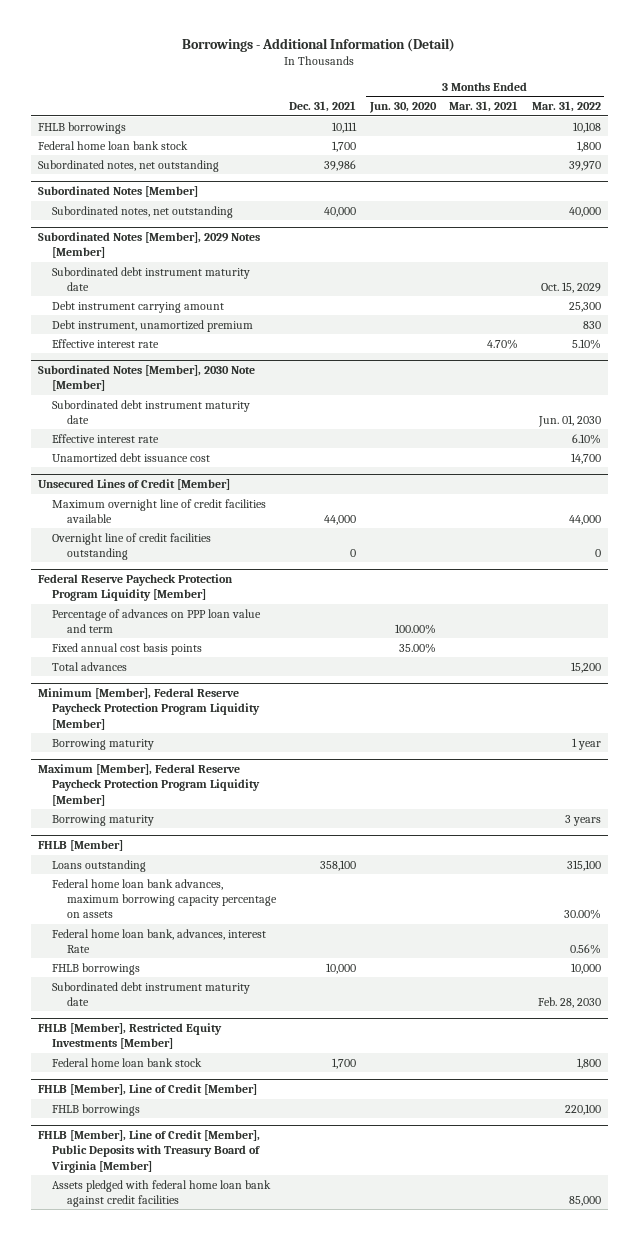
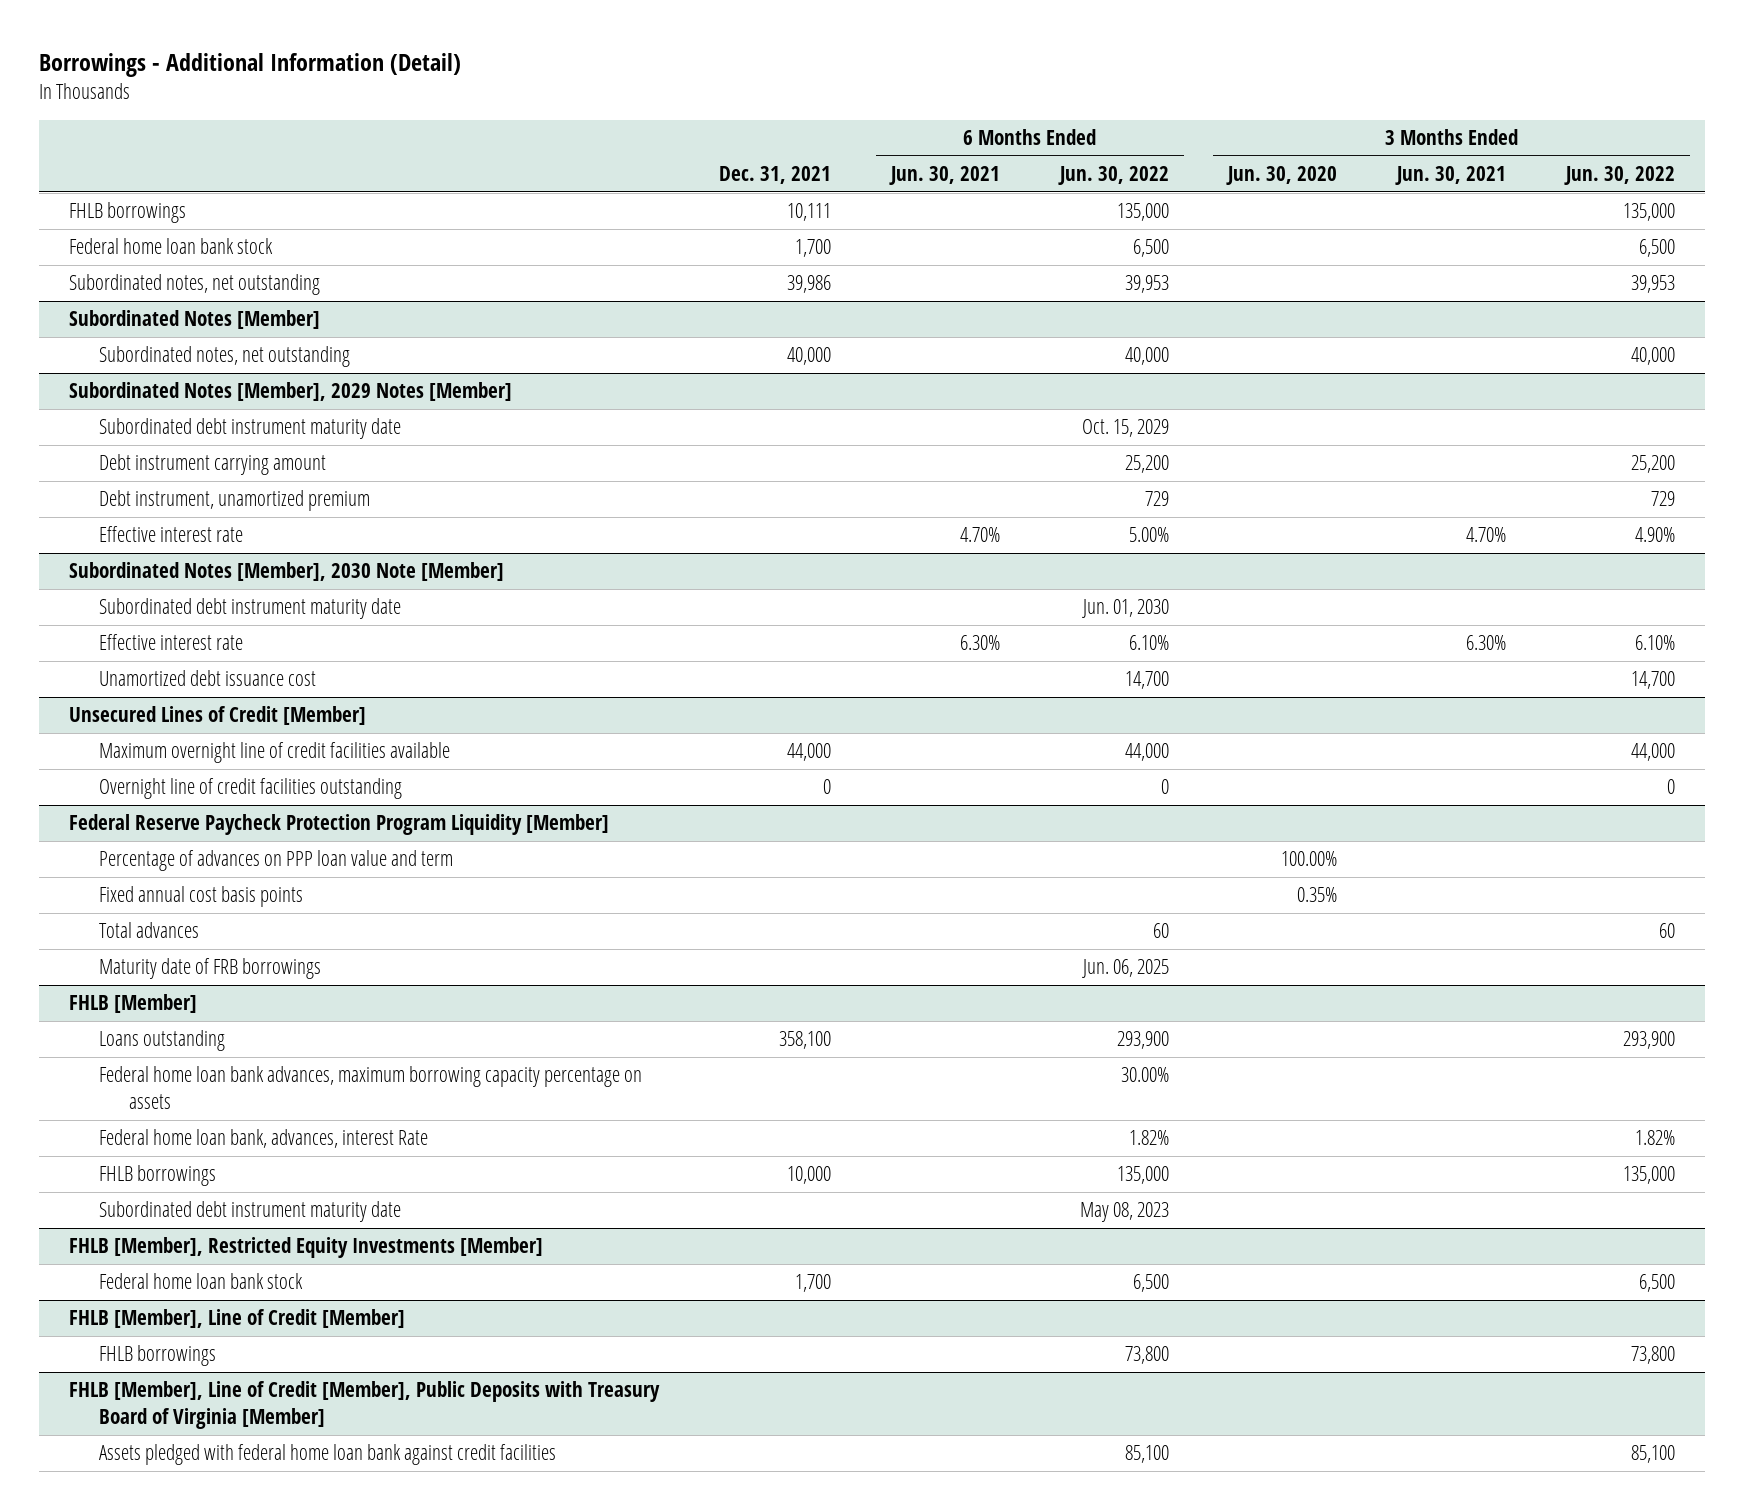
- | Dec. 31, 2021 | 3 Months Ended Jun. 30, 2020 | 3 Months Ended Mar. 31, 2021 | 3 Months Ended Mar. 31, 2022
+ | Dec. 31, 2021 | 6 Months Ended Jun. 30, 2021 | 6 Months Ended Jun. 30, 2022 | 3 Months Ended Jun. 30, 2020 | 3 Months Ended Jun. 30, 2021 | 3 Months Ended Jun. 30, 2022
@ Federal Reserve Paycheck Protection Program Liquidity [Member]
- Fixed annual cost basis points | | 35.00% | |
+ Fixed annual cost basis points | | | | 0.35% | |
- Minimum [Member], Federal Reserve Paycheck Protection Program Liquidity [Member]
- Borrowing maturity | | | | 1 year
- Maximum [Member], Federal Reserve Paycheck Protection Program Liquidity [Member]
- Borrowing maturity | | | | 3 years
@ Federal Reserve Paycheck Protection Program Liquidity [Member]
+ Maturity date of FRB borrowings | | | Jun. 06, 2025 | | |

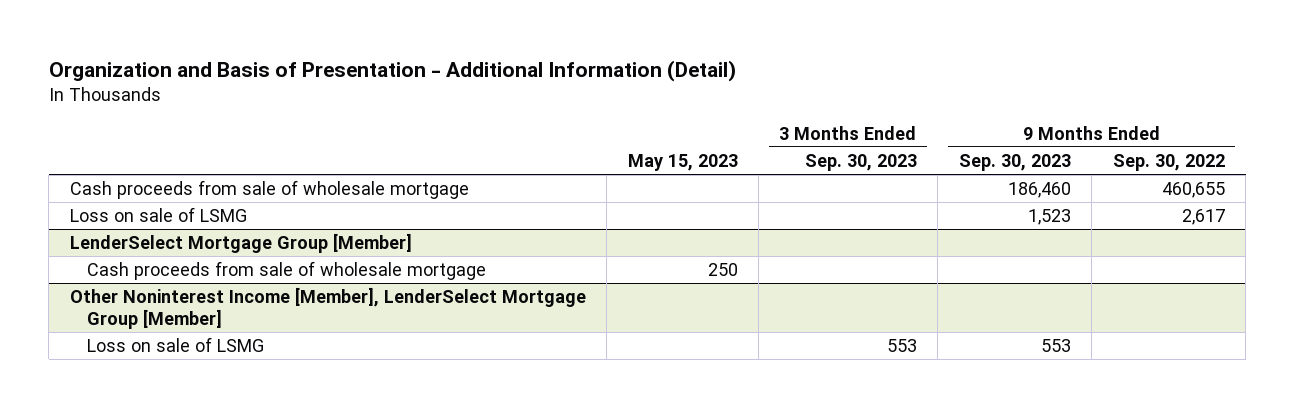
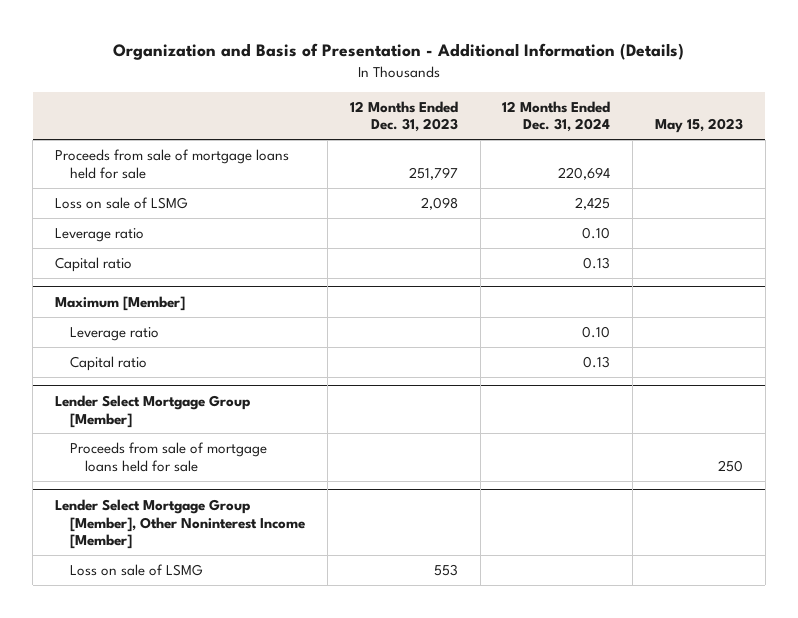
- Organization and Basis of Presentation - Additional Information (Detail)
+ Organization and Basis of Presentation - Additional Information (Details)
- | May 15, 2023 | 3 Months Ended Sep. 30, 2023 | 9 Months Ended Sep. 30, 2023 | 9 Months Ended Sep. 30, 2022
+ | 12 Months Ended Dec. 31, 2023 | 12 Months Ended Dec. 31, 2024 | May 15, 2023
- Cash proceeds from sale of wholesale mortgage | | | 186,460 | 460,655
+ Proceeds from sale of mortgage loans held for sale | 251,797 | 220,694 |
- LenderSelect Mortgage Group [Member]
- Cash proceeds from sale of wholesale mortgage | 250 | | |
- Other Noninterest Income [Member], LenderSelect Mortgage Group [Member]
+ Leverage ratio | | 0.10 |
+ Capital ratio | | 0.13 |
+ Maximum [Member]
+ Leverage ratio | | 0.10 |
+ Capital ratio | | 0.13 |
+ Lender Select Mortgage Group [Member]
+ Proceeds from sale of mortgage loans held for sale | | | 250
+ Lender Select Mortgage Group [Member], Other Noninterest Income [Member]

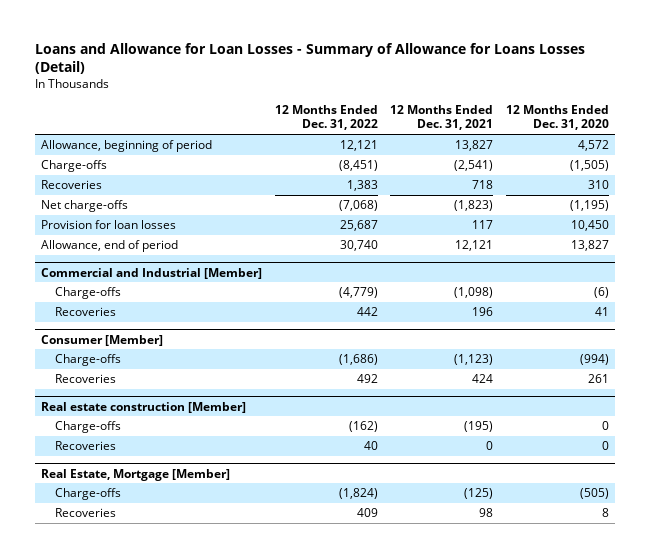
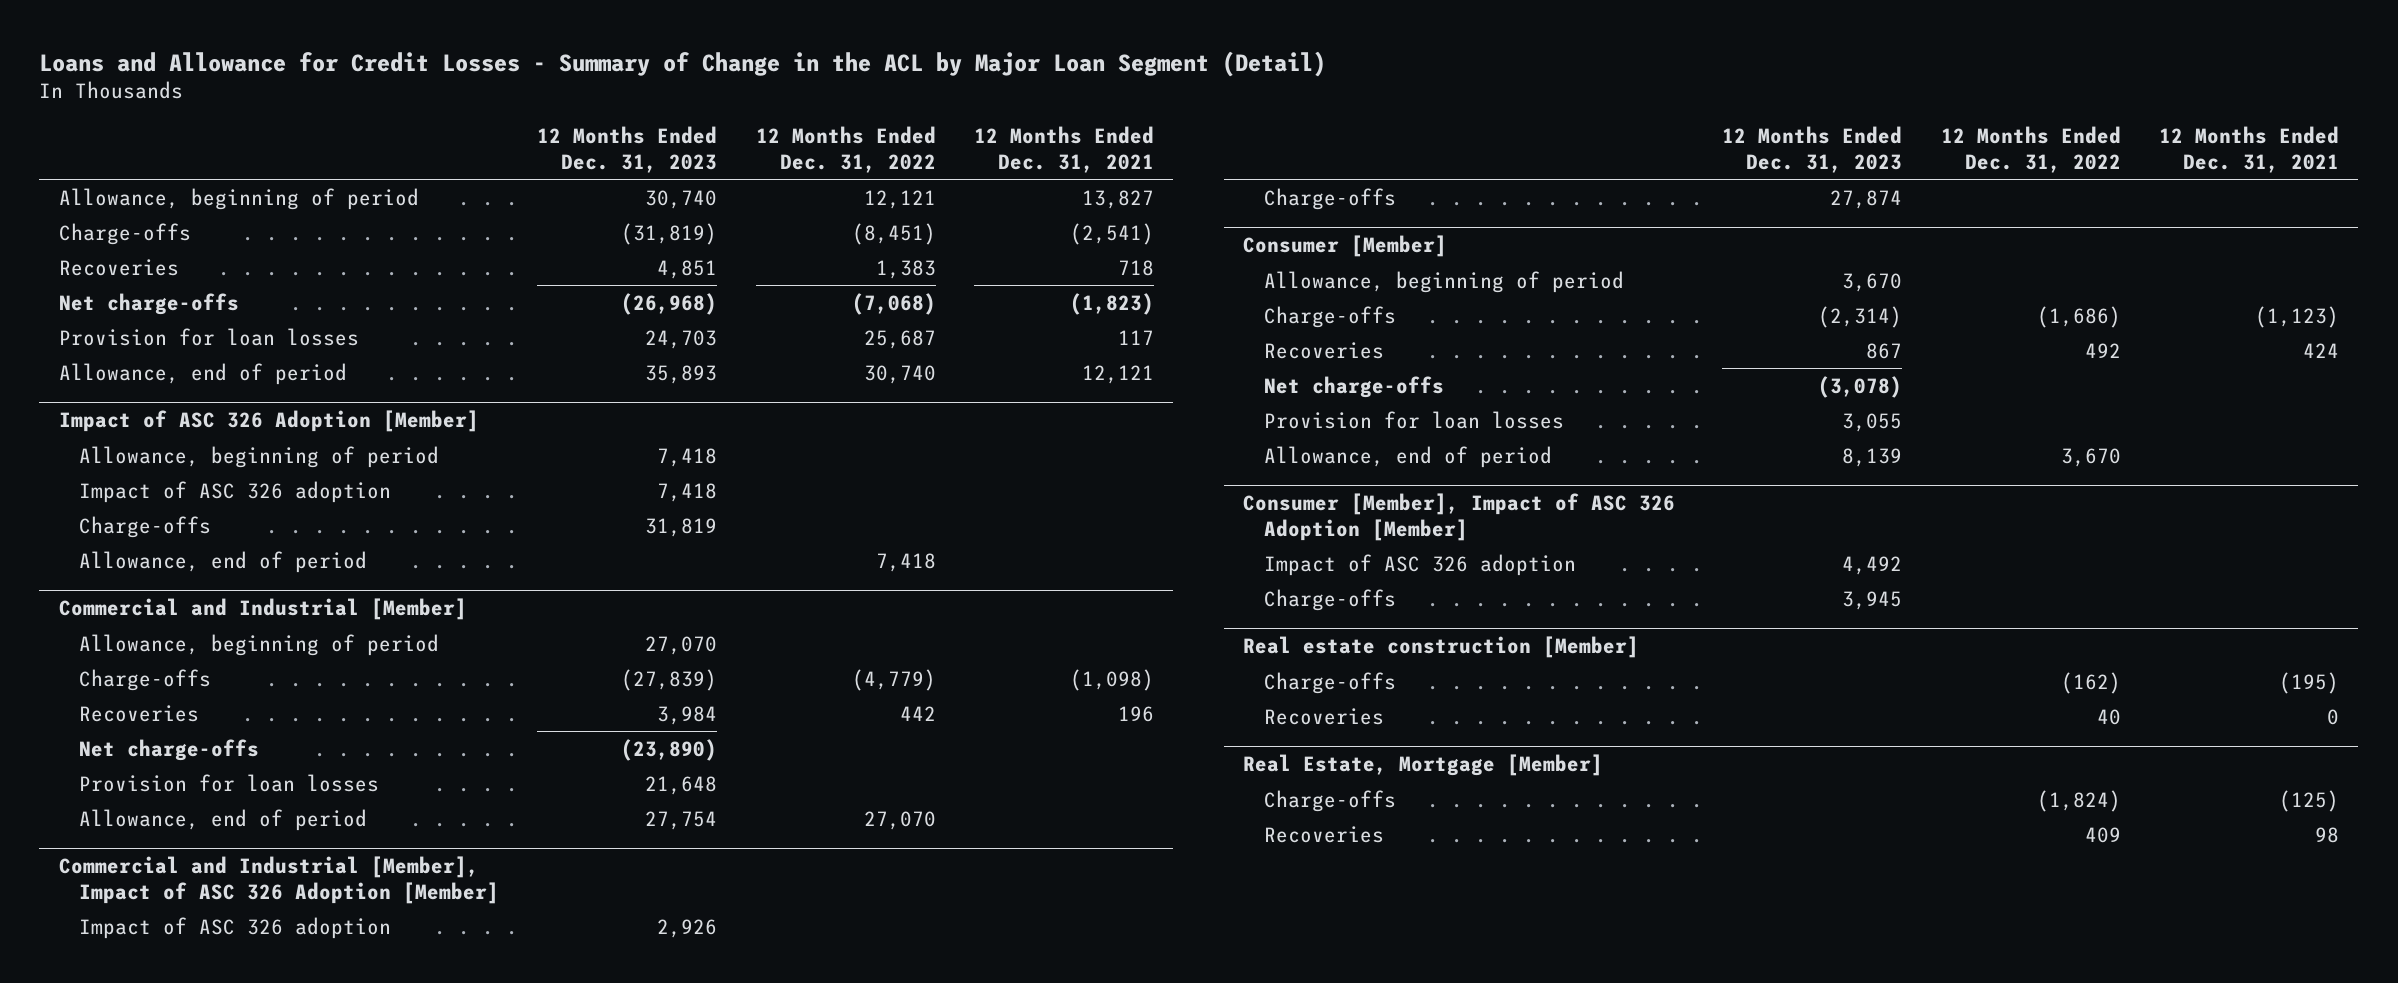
- Loans and Allowance for Loan Losses - Summary of Allowance for Loans Losses (Detail)
+ Loans and Allowance for Credit Losses - Summary of Change in the ACL by Major Loan Segment (Detail)
- | 12 Months Ended Dec. 31, 2022 | 12 Months Ended Dec. 31, 2021 | 12 Months Ended Dec. 31, 2020
+ | 12 Months Ended Dec. 31, 2023 | 12 Months Ended Dec. 31, 2022 | 12 Months Ended Dec. 31, 2021
+ Impact of ASC 326 Adoption [Member]
+ Allowance, beginning of period | 7,418 | |
+ Impact of ASC 326 adoption | 7,418 | |
+ Charge-offs | 31,819 | |
+ Allowance, end of period | | 7,418 |
@ Commercial and Industrial [Member]
+ Allowance, beginning of period | 27,070 | |
+ Net charge-offs | (23,890) | |
+ Provision for loan losses | 21,648 | |
+ Allowance, end of period | 27,754 | 27,070 |
+ Commercial and Industrial [Member], Impact of ASC 326 Adoption [Member]
+ Impact of ASC 326 adoption | 2,926 | |
+ Charge-offs | 27,874 | |
@ Consumer [Member]
+ Allowance, beginning of period | 3,670 | |
+ Net charge-offs | (3,078) | |
+ Provision for loan losses | 3,055 | |
+ Allowance, end of period | 8,139 | 3,670 |
+ Consumer [Member], Impact of ASC 326 Adoption [Member]
+ Impact of ASC 326 adoption | 4,492 | |
+ Charge-offs | 3,945 | |

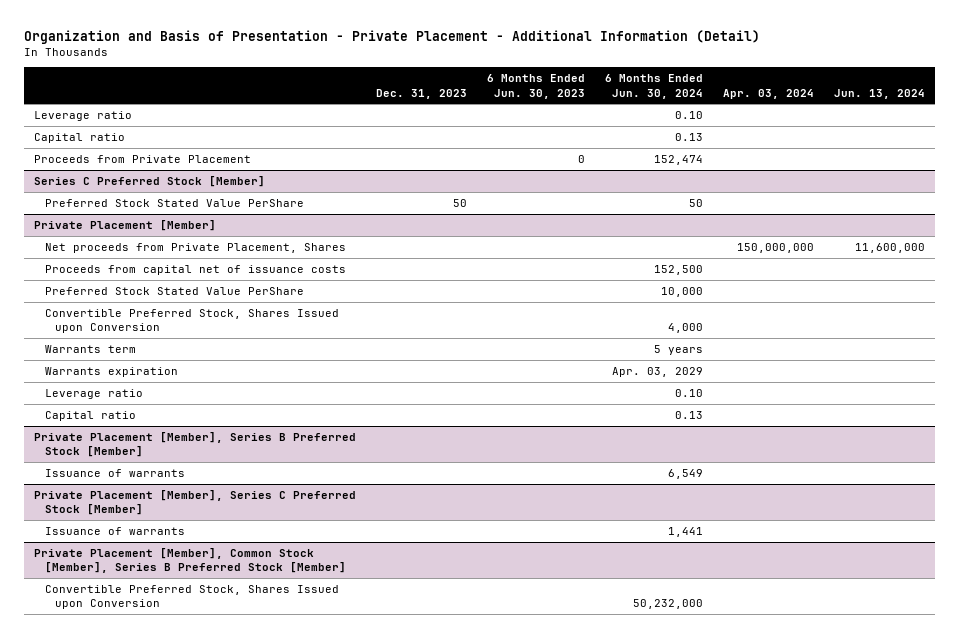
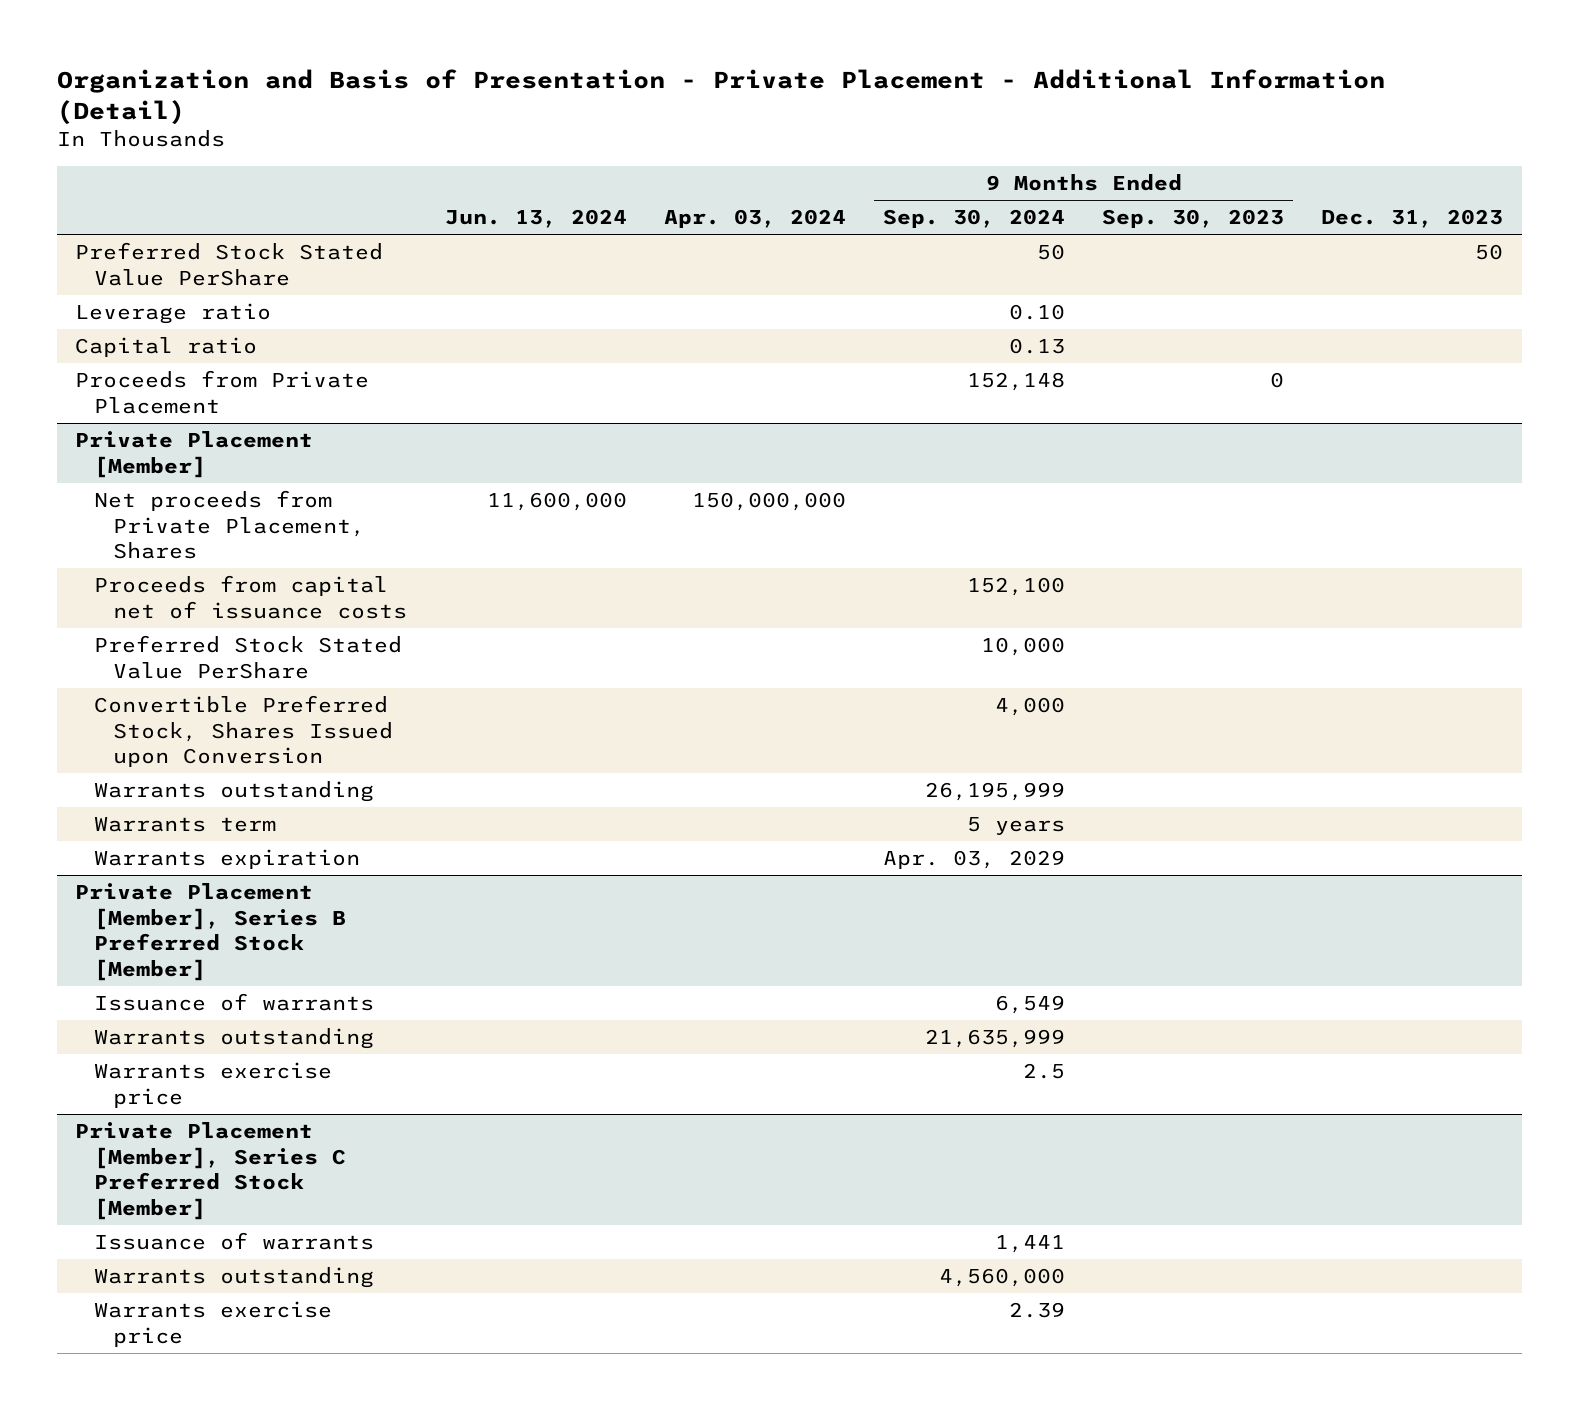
- | Dec. 31, 2023 | 6 Months Ended Jun. 30, 2023 | 6 Months Ended Jun. 30, 2024 | Apr. 03, 2024 | Jun. 13, 2024
+ | Jun. 13, 2024 | Apr. 03, 2024 | 9 Months Ended Sep. 30, 2024 | 9 Months Ended Sep. 30, 2023 | Dec. 31, 2023
+ Preferred Stock Stated Value PerShare | | | 50 | | 50
- Series C Preferred Stock [Member]
- Preferred Stock Stated Value PerShare | 50 | | 50 | |
@ Private Placement [Member]
+ Warrants outstanding | | | 26,195,999 | |
- Leverage ratio | | | 0.10 | |
- Capital ratio | | | 0.13 | |
@ Private Placement [Member], Series B Preferred Stock [Member]
+ Warrants outstanding | | | 21,635,999 | |
+ Warrants exercise price | | | 2.5 | |
- Private Placement [Member], Common Stock [Member], Series B Preferred Stock [Member]
- Convertible Preferred Stock, Shares Issued upon Conversion | | | 50,232,000 | |
@ Private Placement [Member], Series C Preferred Stock [Member]
+ Warrants outstanding | | | 4,560,000 | |
+ Warrants exercise price | | | 2.39 | |

